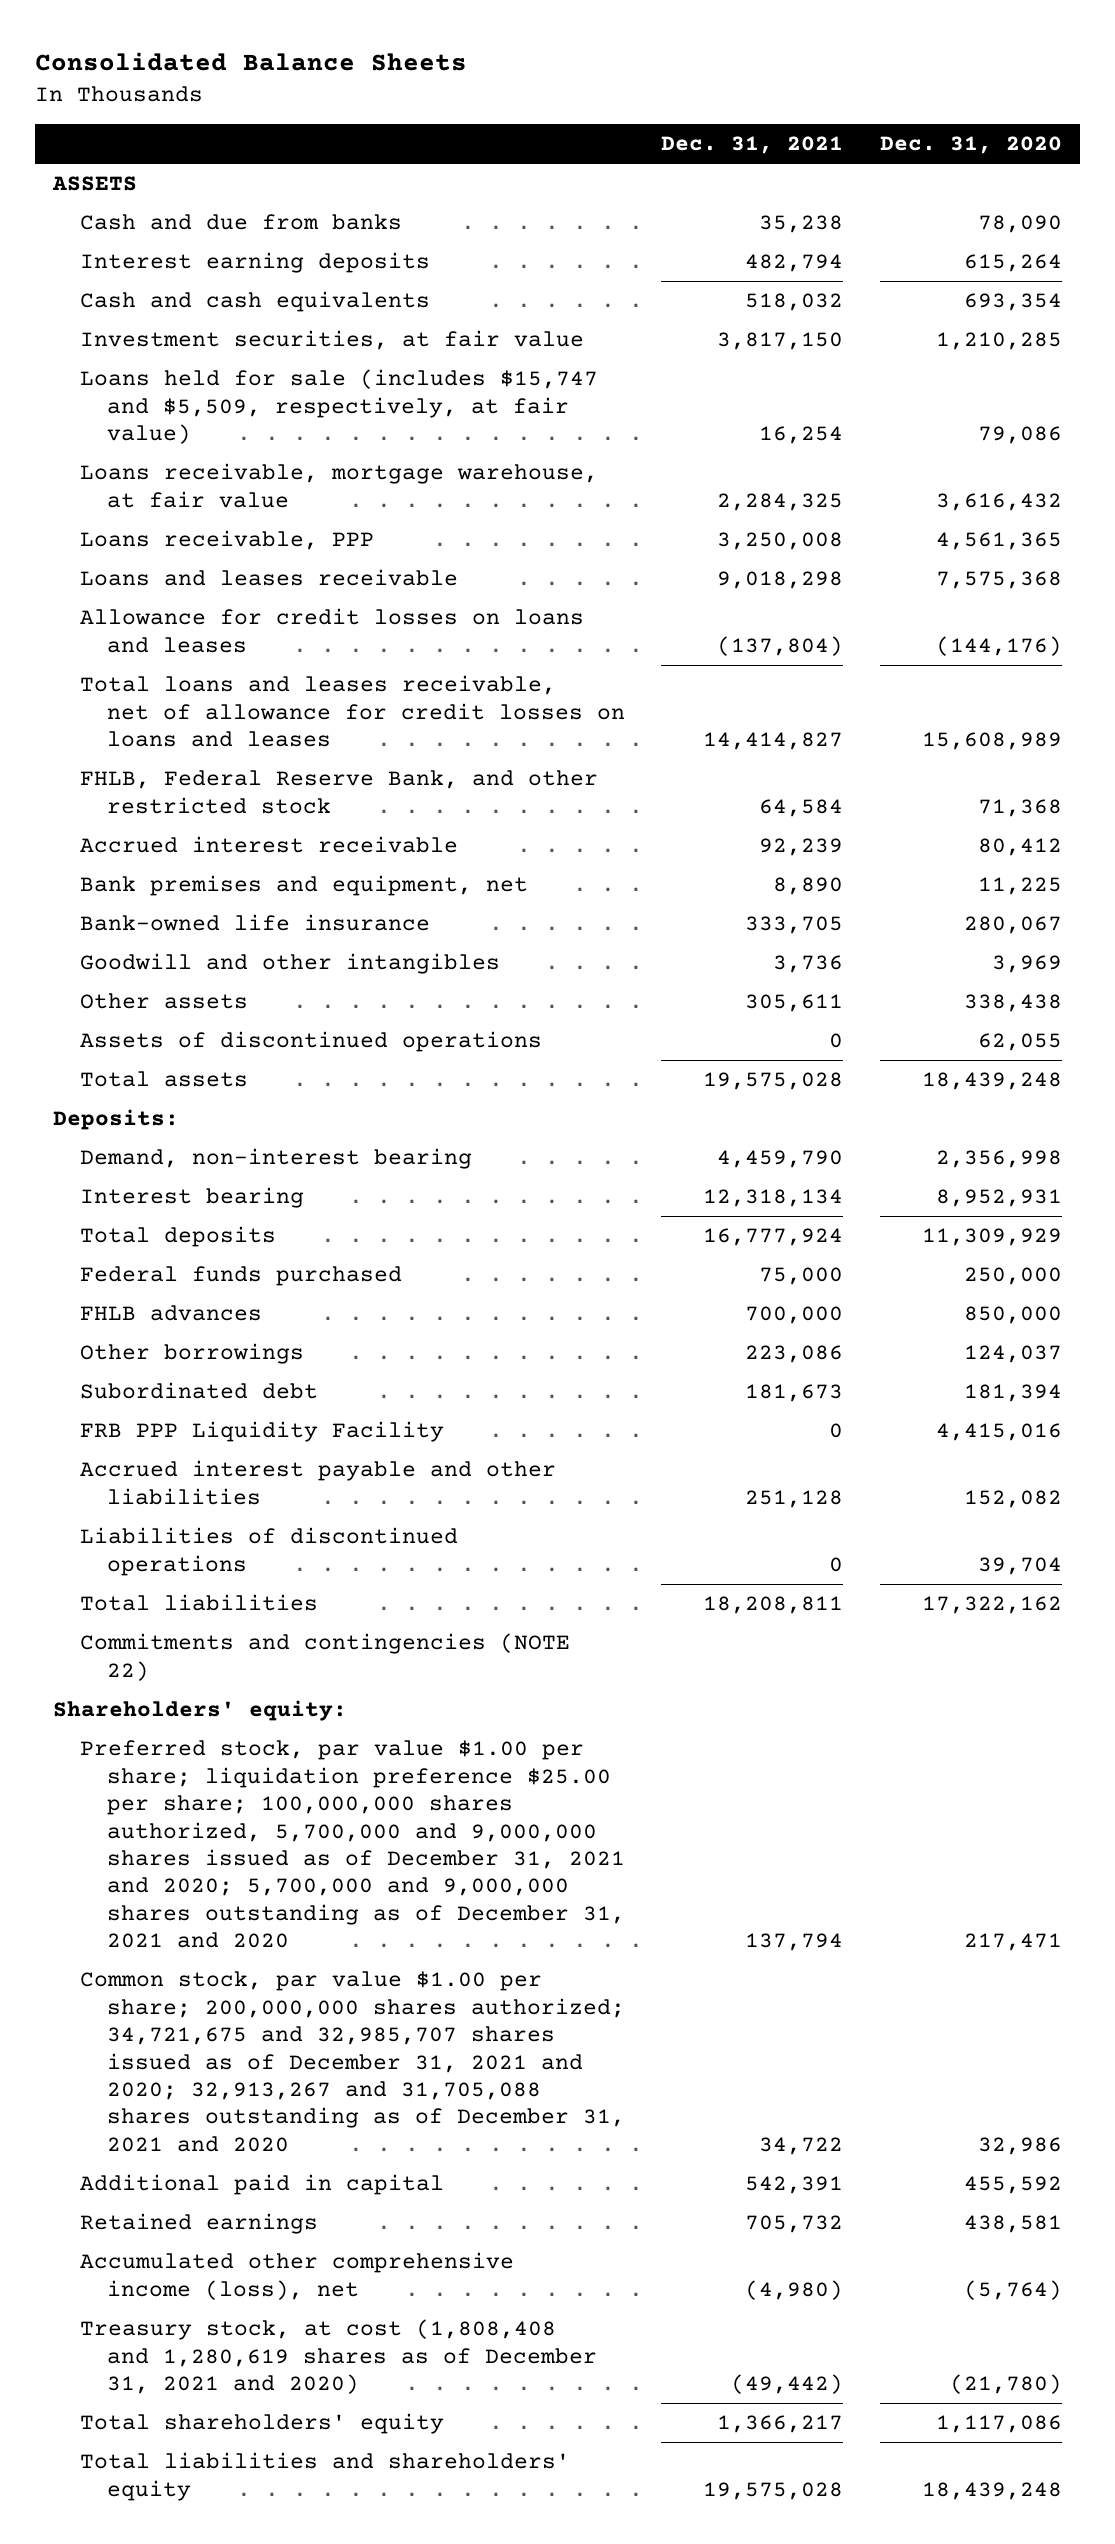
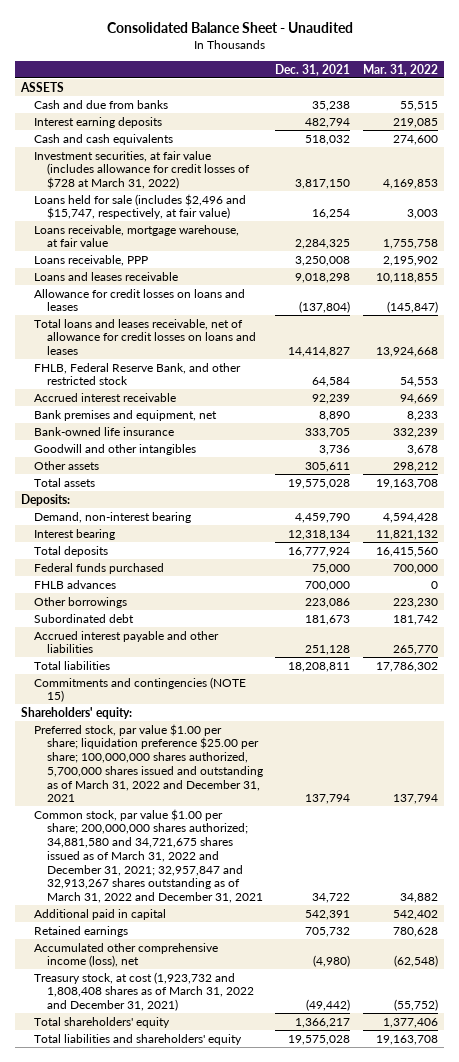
- Consolidated Balance Sheets
+ Consolidated Balance Sheet - Unaudited
- | Dec. 31, 2021 | Dec. 31, 2020
+ | Dec. 31, 2021 | Mar. 31, 2022
- Investment securities, at fair value | 3,817,150 | 1,210,285
- Loans held for sale (includes $15,747 and $5,509, respectively, at fair value) | 16,254 | 79,086
+ Investment securities, at fair value (includes allowance for credit losses of $728 at March 31, 2022) | 3,817,150 | 4,169,853
+ Loans held for sale (includes $2,496 and $15,747, respectively, at fair value) | 16,254 | 3,003
- Assets of discontinued operations | 0 | 62,055
- FRB PPP Liquidity Facility | 0 | 4,415,016
- Liabilities of discontinued operations | 0 | 39,704
- Commitments and contingencies (NOTE 22)
+ Commitments and contingencies (NOTE 15)
- Preferred stock, par value $1.00 per share; liquidation preference $25.00 per share; 100,000,000 shares authorized, 5,700,000 and 9,000,000 shares issued as of December 31, 2021 and 2020; 5,700,000 and 9,000,000 shares outstanding as of December 31, 2021 and 2020 | 137,794 | 217,471
- Common stock, par value $1.00 per share; 200,000,000 shares authorized; 34,721,675 and 32,985,707 shares issued as of December 31, 2021 and 2020; 32,913,267 and 31,705,088 shares outstanding as of December 31, 2021 and 2020 | 34,722 | 32,986
+ Preferred stock, par value $1.00 per share; liquidation preference $25.00 per share; 100,000,000 shares authorized, 5,700,000 shares issued and outstanding as of March 31, 2022 and December 31, 2021 | 137,794 | 137,794
+ Common stock, par value $1.00 per share; 200,000,000 shares authorized; 34,881,580 and 34,721,675 shares issued as of March 31, 2022 and December 31, 2021; 32,957,847 and 32,913,267 shares outstanding as of March 31, 2022 and December 31, 2021 | 34,722 | 34,882
- Treasury stock, at cost (1,808,408 and 1,280,619 shares as of December 31, 2021 and 2020) | (49,442) | (21,780)
+ Treasury stock, at cost (1,923,732 and 1,808,408 shares as of March 31, 2022 and December 31, 2021) | (49,442) | (55,752)

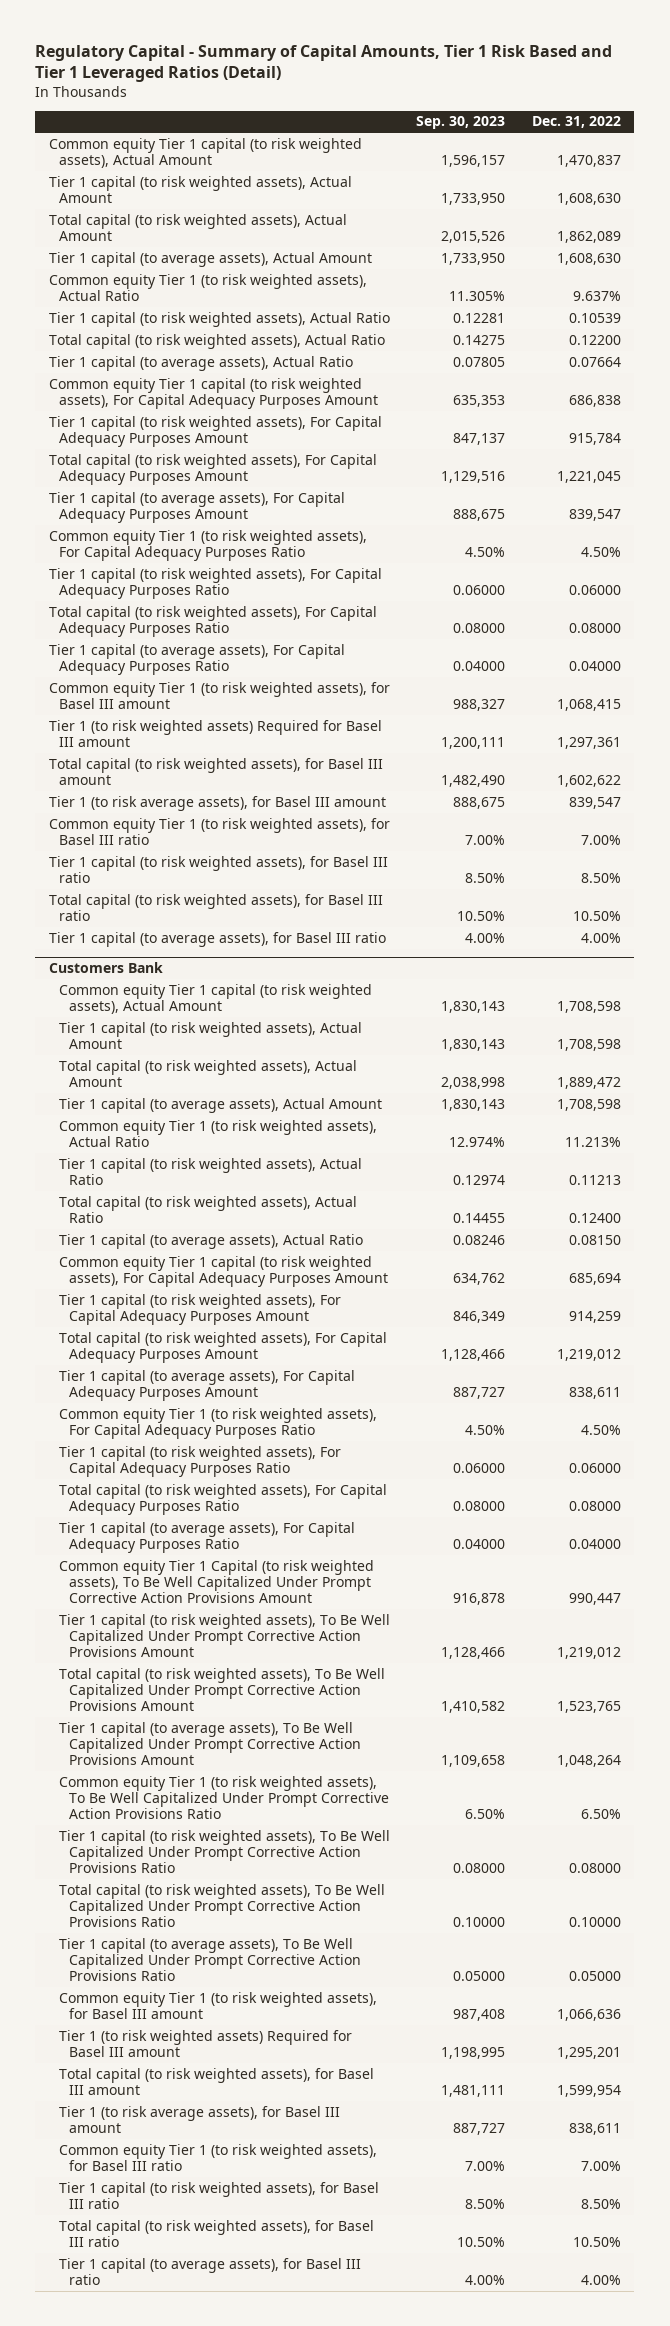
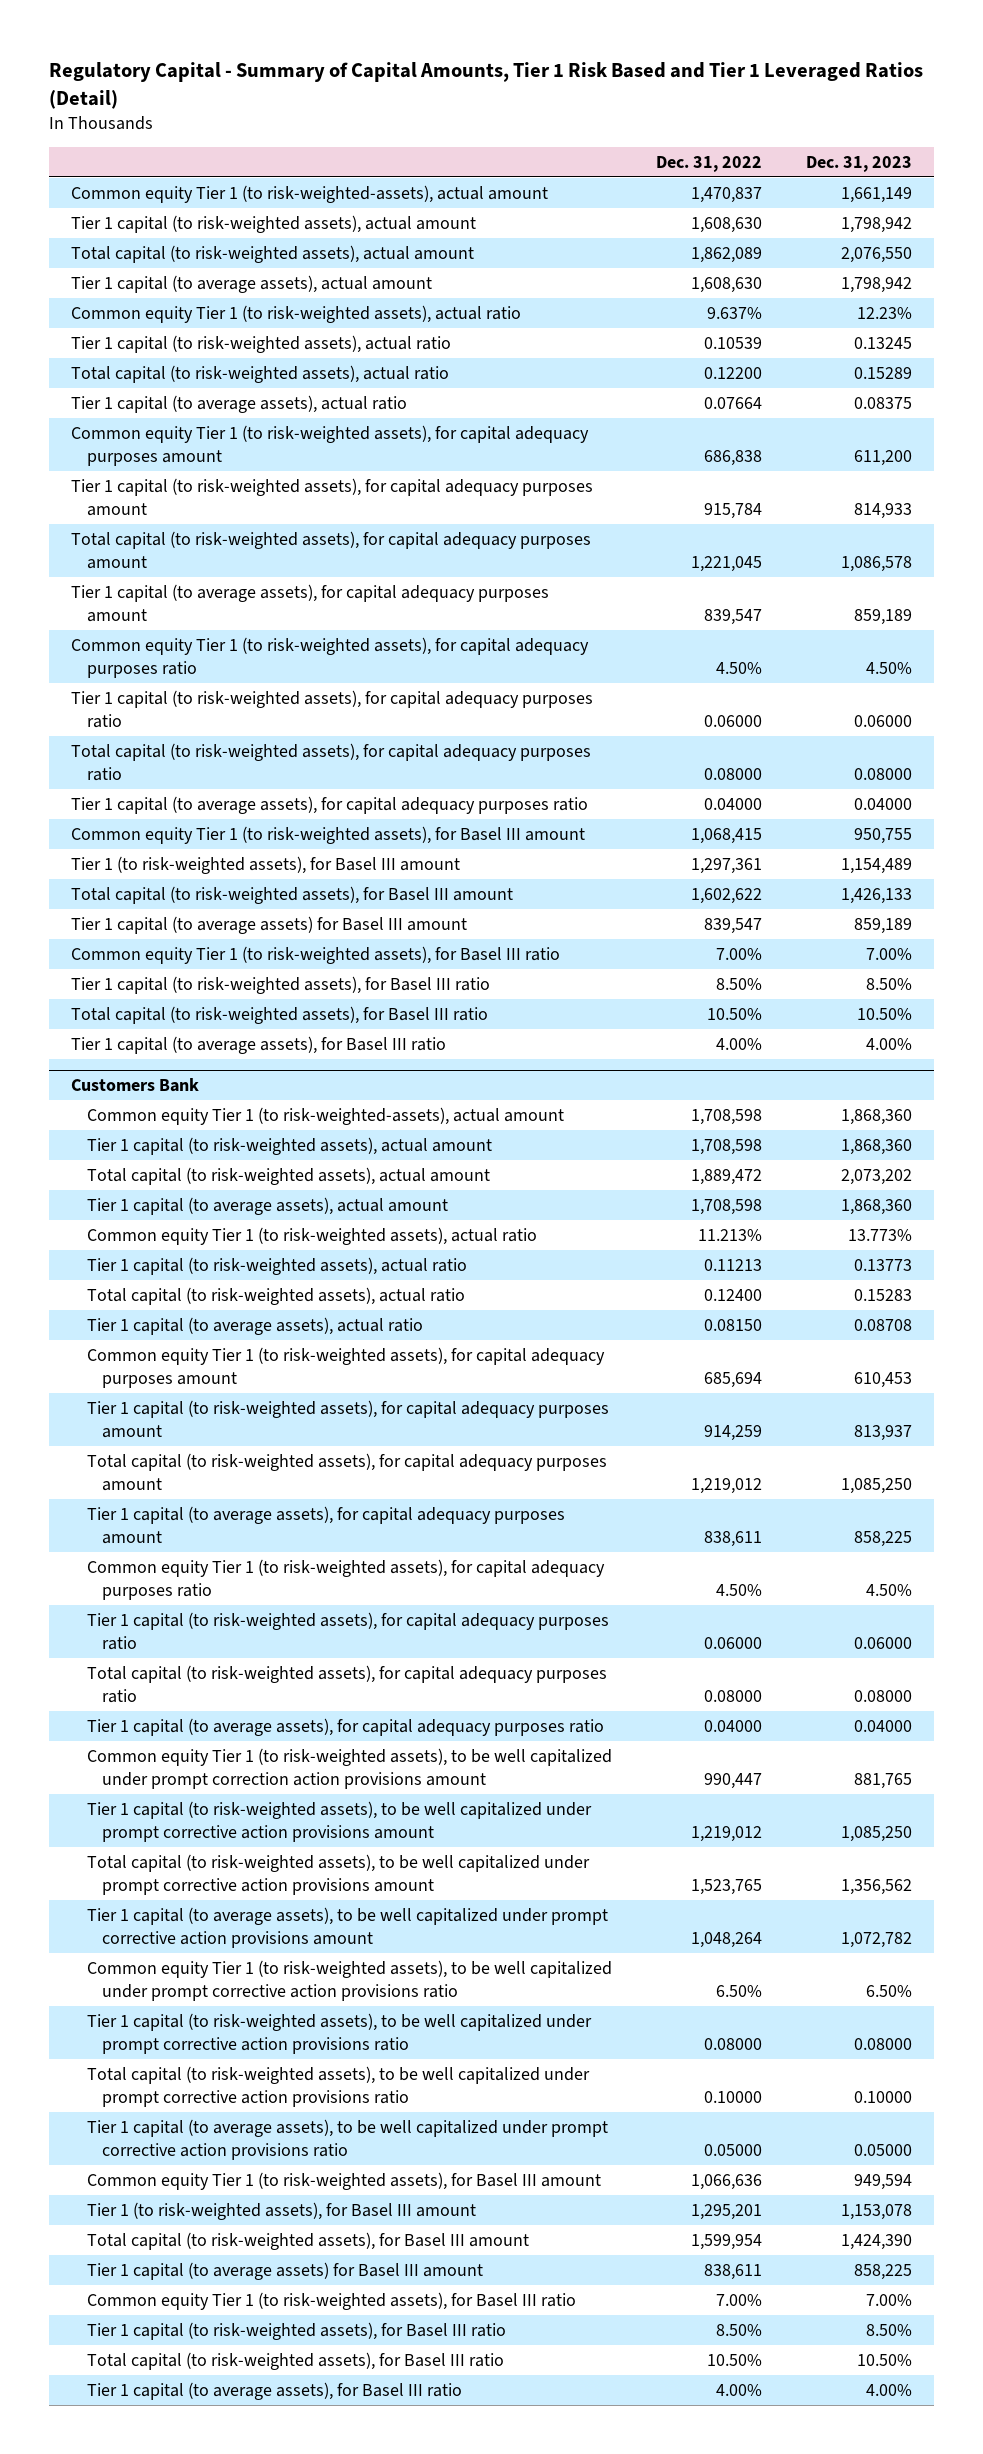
- | Sep. 30, 2023 | Dec. 31, 2022
+ | Dec. 31, 2022 | Dec. 31, 2023
- Common equity Tier 1 capital (to risk weighted assets), Actual Amount | 1,596,157 | 1,470,837
- Tier 1 capital (to risk weighted assets), Actual Amount | 1,733,950 | 1,608,630
- Total capital (to risk weighted assets), Actual Amount | 2,015,526 | 1,862,089
- Tier 1 capital (to average assets), Actual Amount | 1,733,950 | 1,608,630
- Common equity Tier 1 (to risk weighted assets), Actual Ratio | 11.305% | 9.637%
- Tier 1 capital (to risk weighted assets), Actual Ratio | 0.12281 | 0.10539
- Total capital (to risk weighted assets), Actual Ratio | 0.14275 | 0.12200
- Tier 1 capital (to average assets), Actual Ratio | 0.07805 | 0.07664
- Common equity Tier 1 capital (to risk weighted assets), For Capital Adequacy Purposes Amount | 635,353 | 686,838
- Tier 1 capital (to risk weighted assets), For Capital Adequacy Purposes Amount | 847,137 | 915,784
- Total capital (to risk weighted assets), For Capital Adequacy Purposes Amount | 1,129,516 | 1,221,045
- Tier 1 capital (to average assets), For Capital Adequacy Purposes Amount | 888,675 | 839,547
- Common equity Tier 1 (to risk weighted assets), For Capital Adequacy Purposes Ratio | 4.50% | 4.50%
- Tier 1 capital (to risk weighted assets), For Capital Adequacy Purposes Ratio | 0.06000 | 0.06000
- Total capital (to risk weighted assets), For Capital Adequacy Purposes Ratio | 0.08000 | 0.08000
- Tier 1 capital (to average assets), For Capital Adequacy Purposes Ratio | 0.04000 | 0.04000
- Common equity Tier 1 (to risk weighted assets), for Basel III amount | 988,327 | 1,068,415
- Tier 1 (to risk weighted assets) Required for Basel III amount | 1,200,111 | 1,297,361
- Total capital (to risk weighted assets), for Basel III amount | 1,482,490 | 1,602,622
- Tier 1 (to risk average assets), for Basel III amount | 888,675 | 839,547
- Common equity Tier 1 (to risk weighted assets), for Basel III ratio | 7.00% | 7.00%
- Tier 1 capital (to risk weighted assets), for Basel III ratio | 8.50% | 8.50%
- Total capital (to risk weighted assets), for Basel III ratio | 10.50% | 10.50%
+ Common equity Tier 1 (to risk-weighted-assets), actual amount | 1,470,837 | 1,661,149
+ Tier 1 capital (to risk-weighted assets), actual amount | 1,608,630 | 1,798,942
+ Total capital (to risk-weighted assets), actual amount | 1,862,089 | 2,076,550
+ Tier 1 capital (to average assets), actual amount | 1,608,630 | 1,798,942
+ Common equity Tier 1 (to risk-weighted assets), actual ratio | 9.637% | 12.23%
+ Tier 1 capital (to risk-weighted assets), actual ratio | 0.10539 | 0.13245
+ Total capital (to risk-weighted assets), actual ratio | 0.12200 | 0.15289
+ Tier 1 capital (to average assets), actual ratio | 0.07664 | 0.08375
+ Common equity Tier 1 (to risk-weighted assets), for capital adequacy purposes amount | 686,838 | 611,200
+ Tier 1 capital (to risk-weighted assets), for capital adequacy purposes amount | 915,784 | 814,933
+ Total capital (to risk-weighted assets), for capital adequacy purposes amount | 1,221,045 | 1,086,578
+ Tier 1 capital (to average assets), for capital adequacy purposes amount | 839,547 | 859,189
+ Common equity Tier 1 (to risk-weighted assets), for capital adequacy purposes ratio | 4.50% | 4.50%
+ Tier 1 capital (to risk-weighted assets), for capital adequacy purposes ratio | 0.06000 | 0.06000
+ Total capital (to risk-weighted assets), for capital adequacy purposes ratio | 0.08000 | 0.08000
+ Tier 1 capital (to average assets), for capital adequacy purposes ratio | 0.04000 | 0.04000
+ Common equity Tier 1 (to risk-weighted assets), for Basel III amount | 1,068,415 | 950,755
+ Tier 1 (to risk-weighted assets), for Basel III amount | 1,297,361 | 1,154,489
+ Total capital (to risk-weighted assets), for Basel III amount | 1,602,622 | 1,426,133
+ Tier 1 capital (to average assets) for Basel III amount | 839,547 | 859,189
+ Common equity Tier 1 (to risk-weighted assets), for Basel III ratio | 7.00% | 7.00%
+ Tier 1 capital (to risk-weighted assets), for Basel III ratio | 8.50% | 8.50%
+ Total capital (to risk-weighted assets), for Basel III ratio | 10.50% | 10.50%
@ Customers Bank
- Common equity Tier 1 capital (to risk weighted assets), Actual Amount | 1,830,143 | 1,708,598
- Tier 1 capital (to risk weighted assets), Actual Amount | 1,830,143 | 1,708,598
- Total capital (to risk weighted assets), Actual Amount | 2,038,998 | 1,889,472
- Tier 1 capital (to average assets), Actual Amount | 1,830,143 | 1,708,598
- Common equity Tier 1 (to risk weighted assets), Actual Ratio | 12.974% | 11.213%
- Tier 1 capital (to risk weighted assets), Actual Ratio | 0.12974 | 0.11213
- Total capital (to risk weighted assets), Actual Ratio | 0.14455 | 0.12400
- Tier 1 capital (to average assets), Actual Ratio | 0.08246 | 0.08150
- Common equity Tier 1 capital (to risk weighted assets), For Capital Adequacy Purposes Amount | 634,762 | 685,694
- Tier 1 capital (to risk weighted assets), For Capital Adequacy Purposes Amount | 846,349 | 914,259
- Total capital (to risk weighted assets), For Capital Adequacy Purposes Amount | 1,128,466 | 1,219,012
- Tier 1 capital (to average assets), For Capital Adequacy Purposes Amount | 887,727 | 838,611
- Common equity Tier 1 (to risk weighted assets), For Capital Adequacy Purposes Ratio | 4.50% | 4.50%
- Tier 1 capital (to risk weighted assets), For Capital Adequacy Purposes Ratio | 0.06000 | 0.06000
- Total capital (to risk weighted assets), For Capital Adequacy Purposes Ratio | 0.08000 | 0.08000
- Tier 1 capital (to average assets), For Capital Adequacy Purposes Ratio | 0.04000 | 0.04000
- Common equity Tier 1 Capital (to risk weighted assets), To Be Well Capitalized Under Prompt Corrective Action Provisions Amount | 916,878 | 990,447
- Tier 1 capital (to risk weighted assets), To Be Well Capitalized Under Prompt Corrective Action Provisions Amount | 1,128,466 | 1,219,012
- Total capital (to risk weighted assets), To Be Well Capitalized Under Prompt Corrective Action Provisions Amount | 1,410,582 | 1,523,765
- Tier 1 capital (to average assets), To Be Well Capitalized Under Prompt Corrective Action Provisions Amount | 1,109,658 | 1,048,264
- Common equity Tier 1 (to risk weighted assets), To Be Well Capitalized Under Prompt Corrective Action Provisions Ratio | 6.50% | 6.50%
- Tier 1 capital (to risk weighted assets), To Be Well Capitalized Under Prompt Corrective Action Provisions Ratio | 0.08000 | 0.08000
- Total capital (to risk weighted assets), To Be Well Capitalized Under Prompt Corrective Action Provisions Ratio | 0.10000 | 0.10000
- Tier 1 capital (to average assets), To Be Well Capitalized Under Prompt Corrective Action Provisions Ratio | 0.05000 | 0.05000
- Common equity Tier 1 (to risk weighted assets), for Basel III amount | 987,408 | 1,066,636
- Tier 1 (to risk weighted assets) Required for Basel III amount | 1,198,995 | 1,295,201
- Total capital (to risk weighted assets), for Basel III amount | 1,481,111 | 1,599,954
- Tier 1 (to risk average assets), for Basel III amount | 887,727 | 838,611
- Common equity Tier 1 (to risk weighted assets), for Basel III ratio | 7.00% | 7.00%
- Tier 1 capital (to risk weighted assets), for Basel III ratio | 8.50% | 8.50%
- Total capital (to risk weighted assets), for Basel III ratio | 10.50% | 10.50%
+ Common equity Tier 1 (to risk-weighted-assets), actual amount | 1,708,598 | 1,868,360
+ Tier 1 capital (to risk-weighted assets), actual amount | 1,708,598 | 1,868,360
+ Total capital (to risk-weighted assets), actual amount | 1,889,472 | 2,073,202
+ Tier 1 capital (to average assets), actual amount | 1,708,598 | 1,868,360
+ Common equity Tier 1 (to risk-weighted assets), actual ratio | 11.213% | 13.773%
+ Tier 1 capital (to risk-weighted assets), actual ratio | 0.11213 | 0.13773
+ Total capital (to risk-weighted assets), actual ratio | 0.12400 | 0.15283
+ Tier 1 capital (to average assets), actual ratio | 0.08150 | 0.08708
+ Common equity Tier 1 (to risk-weighted assets), for capital adequacy purposes amount | 685,694 | 610,453
+ Tier 1 capital (to risk-weighted assets), for capital adequacy purposes amount | 914,259 | 813,937
+ Total capital (to risk-weighted assets), for capital adequacy purposes amount | 1,219,012 | 1,085,250
+ Tier 1 capital (to average assets), for capital adequacy purposes amount | 838,611 | 858,225
+ Common equity Tier 1 (to risk-weighted assets), for capital adequacy purposes ratio | 4.50% | 4.50%
+ Tier 1 capital (to risk-weighted assets), for capital adequacy purposes ratio | 0.06000 | 0.06000
+ Total capital (to risk-weighted assets), for capital adequacy purposes ratio | 0.08000 | 0.08000
+ Tier 1 capital (to average assets), for capital adequacy purposes ratio | 0.04000 | 0.04000
+ Common equity Tier 1 (to risk-weighted assets), to be well capitalized under prompt correction action provisions amount | 990,447 | 881,765
+ Tier 1 capital (to risk-weighted assets), to be well capitalized under prompt corrective action provisions amount | 1,219,012 | 1,085,250
+ Total capital (to risk-weighted assets), to be well capitalized under prompt corrective action provisions amount | 1,523,765 | 1,356,562
+ Tier 1 capital (to average assets), to be well capitalized under prompt corrective action provisions amount | 1,048,264 | 1,072,782
+ Common equity Tier 1 (to risk-weighted assets), to be well capitalized under prompt corrective action provisions ratio | 6.50% | 6.50%
+ Tier 1 capital (to risk-weighted assets), to be well capitalized under prompt corrective action provisions ratio | 0.08000 | 0.08000
+ Total capital (to risk-weighted assets), to be well capitalized under prompt corrective action provisions ratio | 0.10000 | 0.10000
+ Tier 1 capital (to average assets), to be well capitalized under prompt corrective action provisions ratio | 0.05000 | 0.05000
+ Common equity Tier 1 (to risk-weighted assets), for Basel III amount | 1,066,636 | 949,594
+ Tier 1 (to risk-weighted assets), for Basel III amount | 1,295,201 | 1,153,078
+ Total capital (to risk-weighted assets), for Basel III amount | 1,599,954 | 1,424,390
+ Tier 1 capital (to average assets) for Basel III amount | 838,611 | 858,225
+ Common equity Tier 1 (to risk-weighted assets), for Basel III ratio | 7.00% | 7.00%
+ Tier 1 capital (to risk-weighted assets), for Basel III ratio | 8.50% | 8.50%
+ Total capital (to risk-weighted assets), for Basel III ratio | 10.50% | 10.50%

